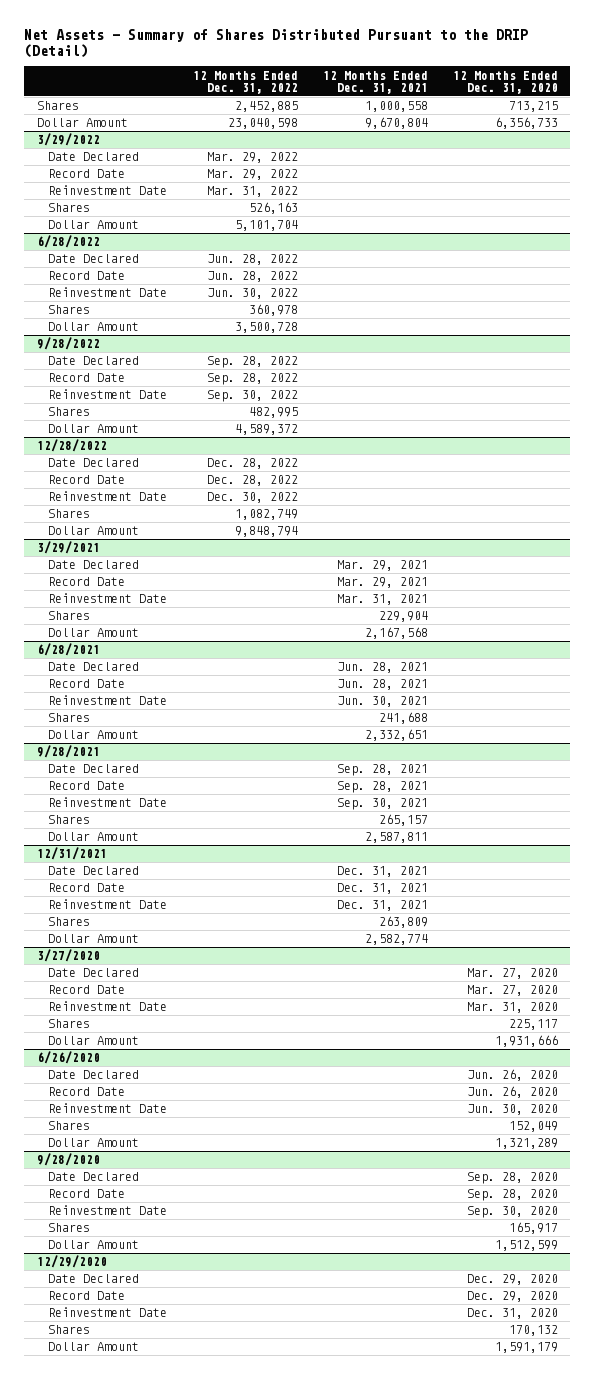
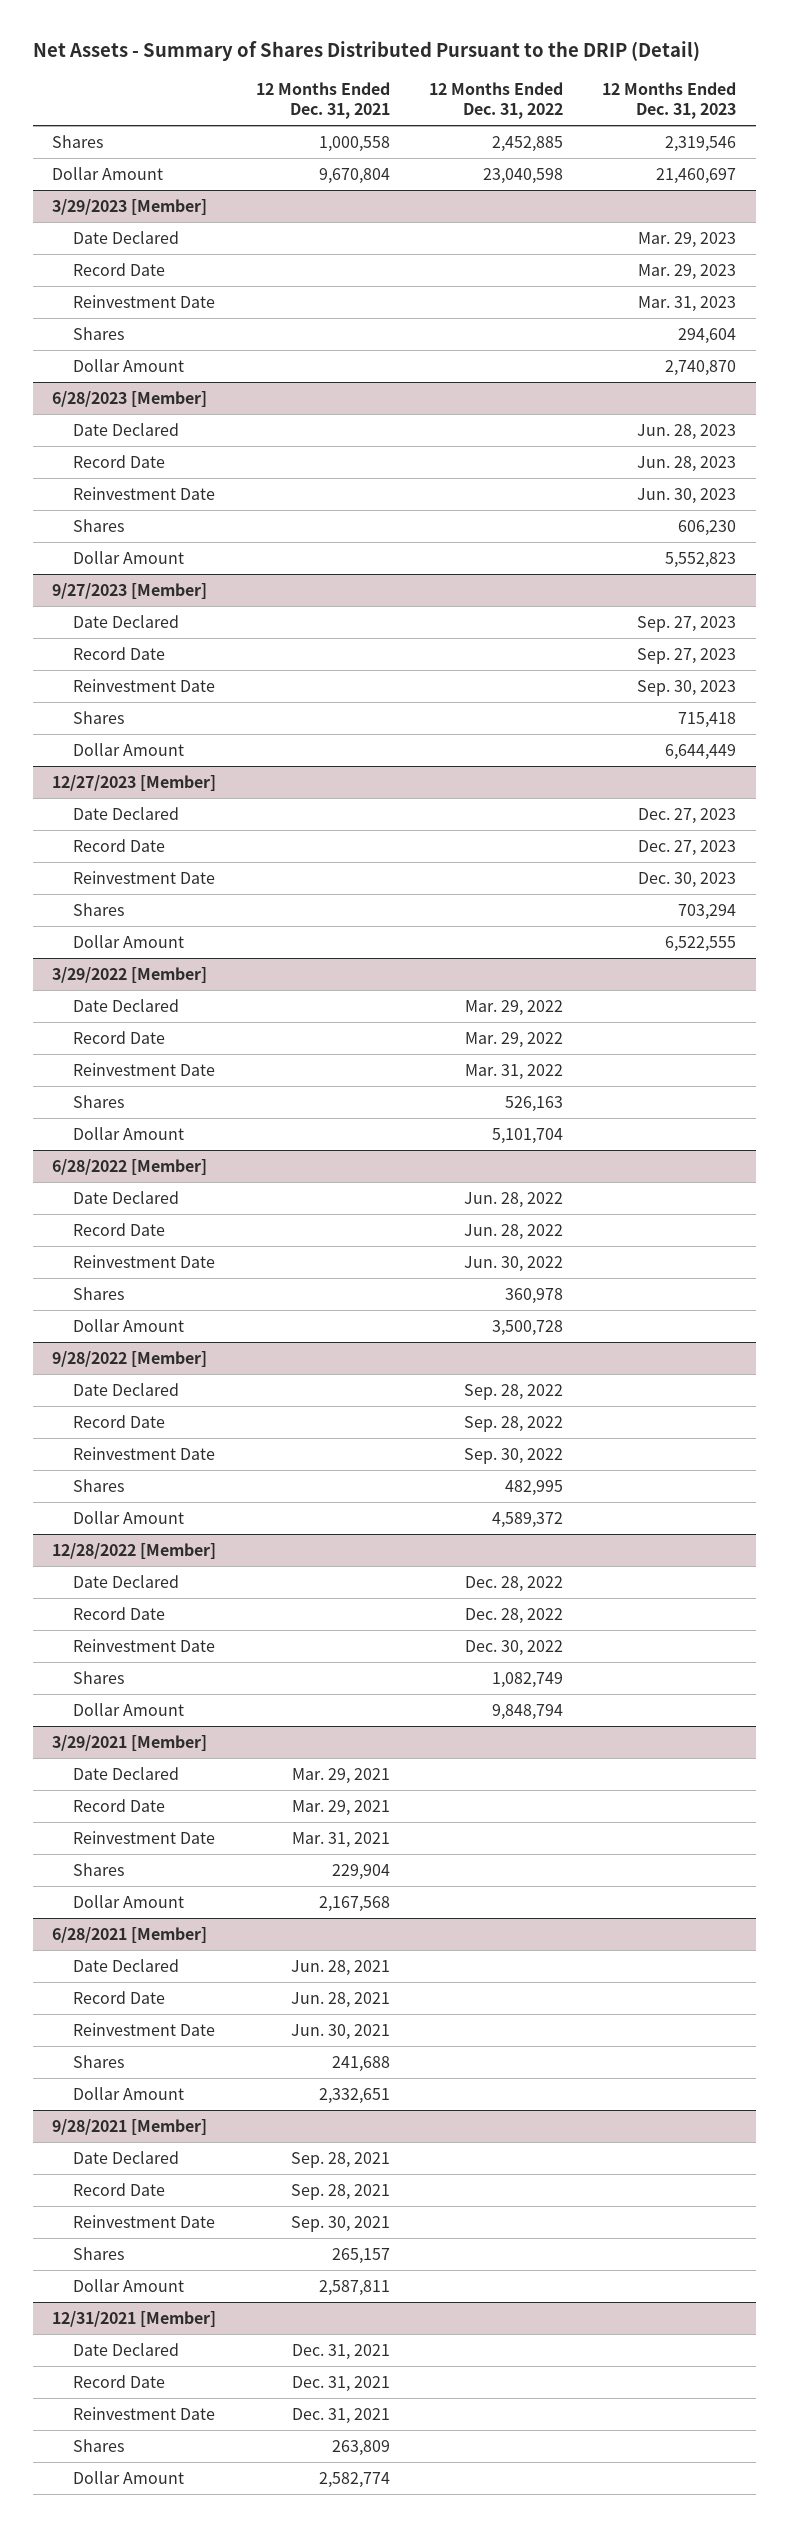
- | 12 Months Ended Dec. 31, 2022 | 12 Months Ended Dec. 31, 2021 | 12 Months Ended Dec. 31, 2020
+ | 12 Months Ended Dec. 31, 2021 | 12 Months Ended Dec. 31, 2022 | 12 Months Ended Dec. 31, 2023
- 3/29/2022
+ 3/29/2023 [Member]
+ Date Declared | | | Mar. 29, 2023
+ Record Date | | | Mar. 29, 2023
+ Reinvestment Date | | | Mar. 31, 2023
+ Shares | | | 294,604
+ Dollar Amount | | | 2,740,870
+ 6/28/2023 [Member]
+ Date Declared | | | Jun. 28, 2023
+ Record Date | | | Jun. 28, 2023
+ Reinvestment Date | | | Jun. 30, 2023
+ Shares | | | 606,230
+ Dollar Amount | | | 5,552,823
+ 9/27/2023 [Member]
+ Date Declared | | | Sep. 27, 2023
+ Record Date | | | Sep. 27, 2023
+ Reinvestment Date | | | Sep. 30, 2023
+ Shares | | | 715,418
+ Dollar Amount | | | 6,644,449
+ 12/27/2023 [Member]
+ Date Declared | | | Dec. 27, 2023
+ Record Date | | | Dec. 27, 2023
+ Reinvestment Date | | | Dec. 30, 2023
+ Shares | | | 703,294
+ Dollar Amount | | | 6,522,555
+ 3/29/2022 [Member]
- 6/28/2022
+ 6/28/2022 [Member]
- 9/28/2022
+ 9/28/2022 [Member]
- 12/28/2022
+ 12/28/2022 [Member]
- 3/29/2021
+ 3/29/2021 [Member]
- 6/28/2021
+ 6/28/2021 [Member]
- 9/28/2021
+ 9/28/2021 [Member]
- 12/31/2021
+ 12/31/2021 [Member]
- 3/27/2020
- Date Declared | | | Mar. 27, 2020
- Record Date | | | Mar. 27, 2020
- Reinvestment Date | | | Mar. 31, 2020
- Shares | | | 225,117
- Dollar Amount | | | 1,931,666
- 6/26/2020
- Date Declared | | | Jun. 26, 2020
- Record Date | | | Jun. 26, 2020
- Reinvestment Date | | | Jun. 30, 2020
- Shares | | | 152,049
- Dollar Amount | | | 1,321,289
- 9/28/2020
- Date Declared | | | Sep. 28, 2020
- Record Date | | | Sep. 28, 2020
- Reinvestment Date | | | Sep. 30, 2020
- Shares | | | 165,917
- Dollar Amount | | | 1,512,599
- 12/29/2020
- Date Declared | | | Dec. 29, 2020
- Record Date | | | Dec. 29, 2020
- Reinvestment Date | | | Dec. 31, 2020
- Shares | | | 170,132
- Dollar Amount | | | 1,591,179

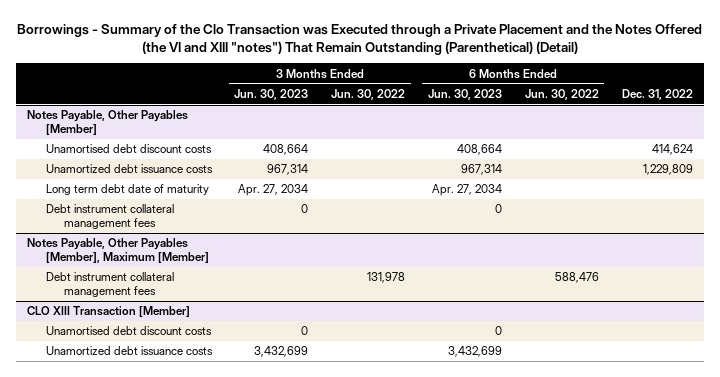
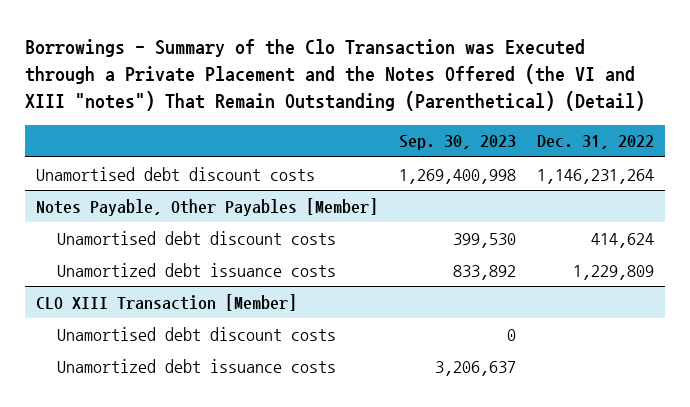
- | 3 Months Ended Jun. 30, 2023 | 3 Months Ended Jun. 30, 2022 | 6 Months Ended Jun. 30, 2023 | 6 Months Ended Jun. 30, 2022 | Dec. 31, 2022
+ | Sep. 30, 2023 | Dec. 31, 2022
+ Unamortised debt discount costs | 1,269,400,998 | 1,146,231,264
@ Notes Payable, Other Payables [Member]
- Long term debt date of maturity | Apr. 27, 2034 | | Apr. 27, 2034 | |
- Debt instrument collateral management fees | 0 | | 0 | |
- Notes Payable, Other Payables [Member], Maximum [Member]
- Debt instrument collateral management fees | | 131,978 | | 588,476 |

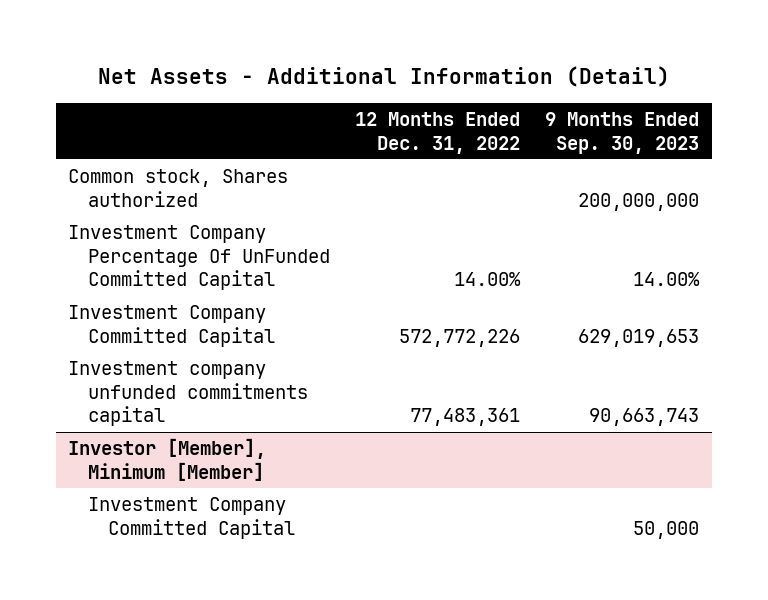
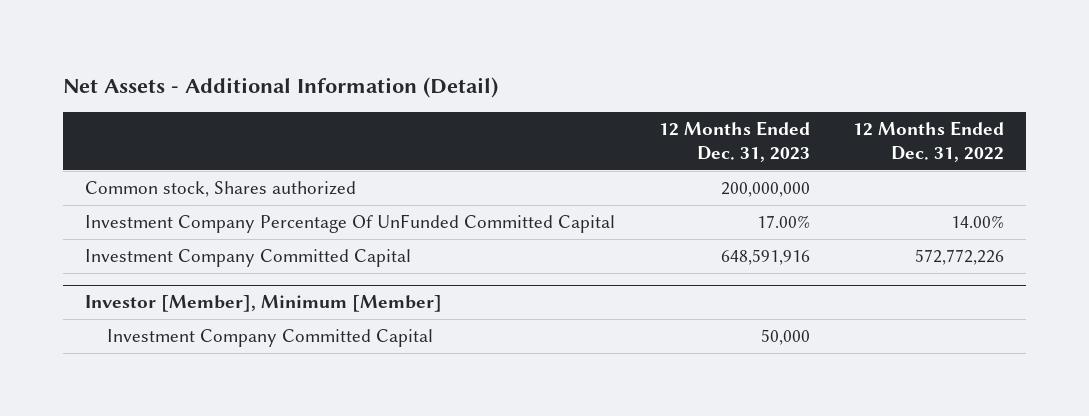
- | 12 Months Ended Dec. 31, 2022 | 9 Months Ended Sep. 30, 2023
+ | 12 Months Ended Dec. 31, 2023 | 12 Months Ended Dec. 31, 2022
- Investment company unfunded commitments capital | 77,483,361 | 90,663,743

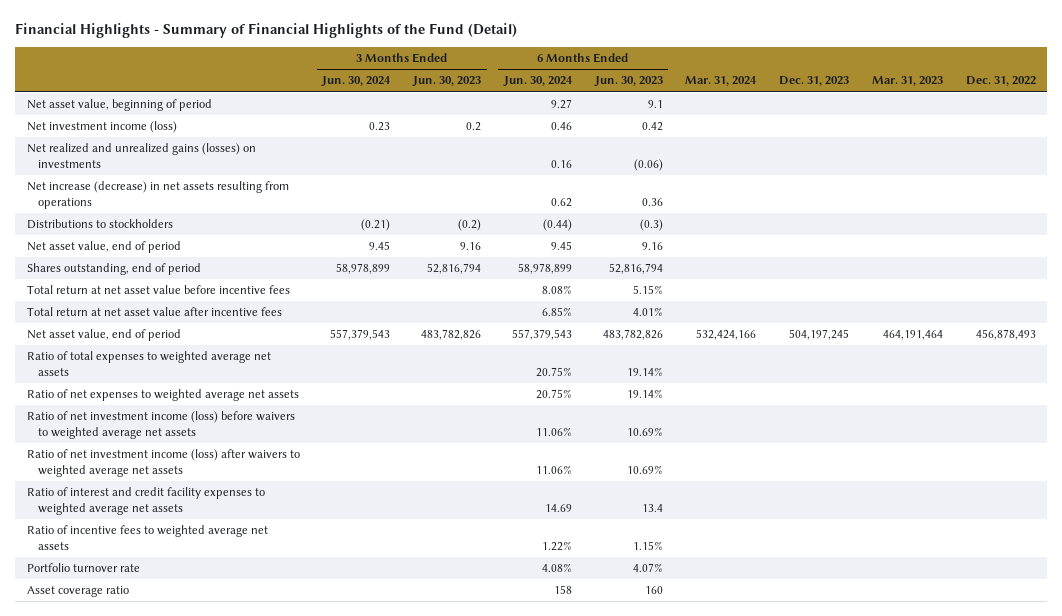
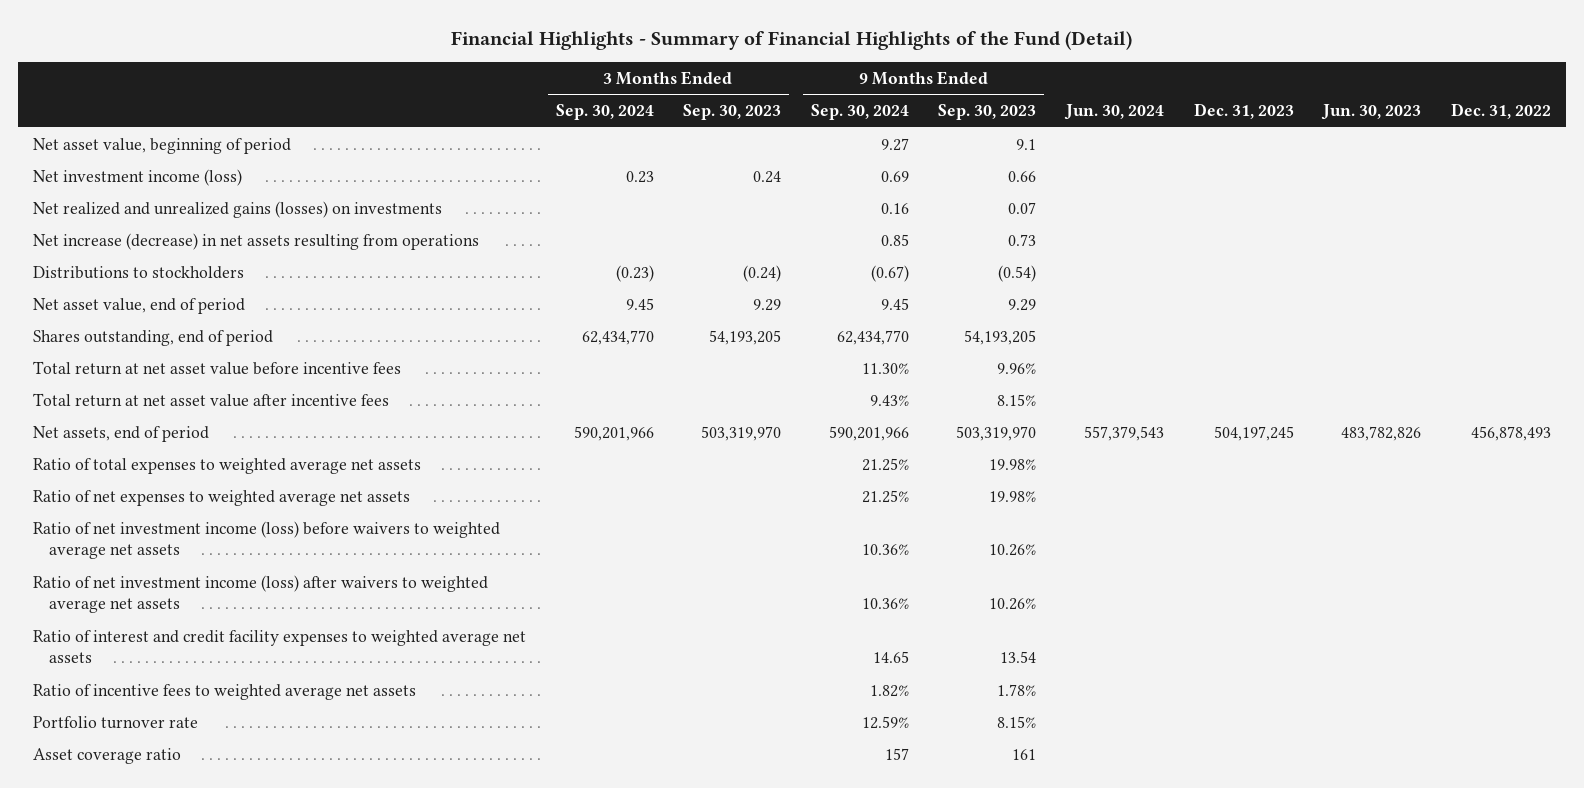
- | 3 Months Ended Jun. 30, 2024 | 3 Months Ended Jun. 30, 2023 | 6 Months Ended Jun. 30, 2024 | 6 Months Ended Jun. 30, 2023 | Mar. 31, 2024 | Dec. 31, 2023 | Mar. 31, 2023 | Dec. 31, 2022
+ | 3 Months Ended Sep. 30, 2024 | 3 Months Ended Sep. 30, 2023 | 9 Months Ended Sep. 30, 2024 | 9 Months Ended Sep. 30, 2023 | Jun. 30, 2024 | Dec. 31, 2023 | Jun. 30, 2023 | Dec. 31, 2022
- Net asset value, end of period | 557,379,543 | 483,782,826 | 557,379,543 | 483,782,826 | 532,424,166 | 504,197,245 | 464,191,464 | 456,878,493
+ Net assets, end of period | 590,201,966 | 503,319,970 | 590,201,966 | 503,319,970 | 557,379,543 | 504,197,245 | 483,782,826 | 456,878,493

